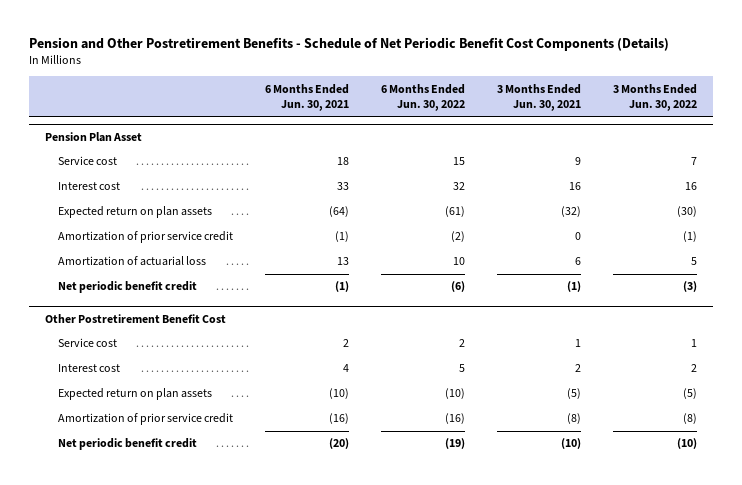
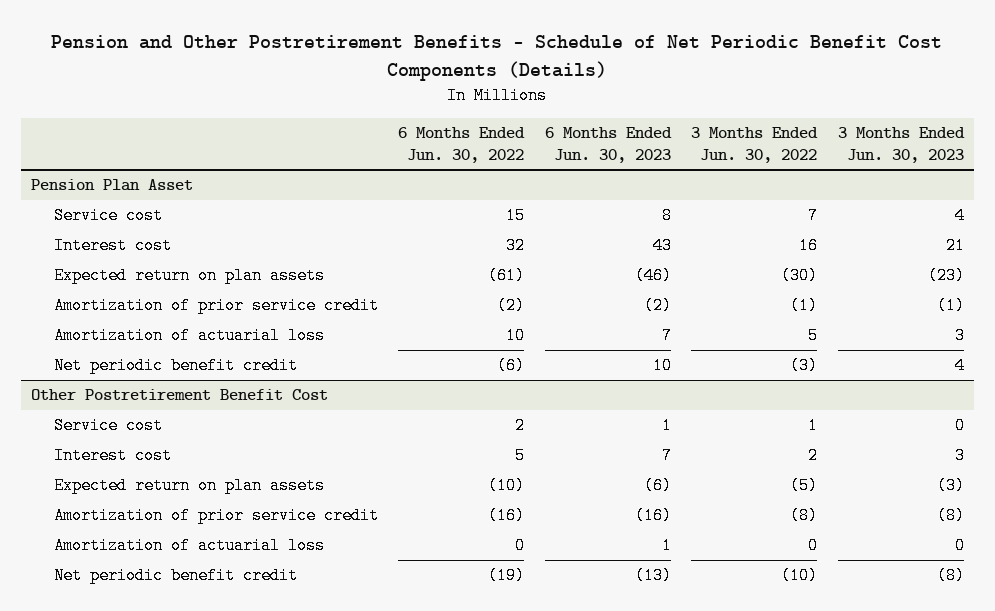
- | 6 Months Ended Jun. 30, 2021 | 6 Months Ended Jun. 30, 2022 | 3 Months Ended Jun. 30, 2021 | 3 Months Ended Jun. 30, 2022
+ | 6 Months Ended Jun. 30, 2022 | 6 Months Ended Jun. 30, 2023 | 3 Months Ended Jun. 30, 2022 | 3 Months Ended Jun. 30, 2023
@ Other Postretirement Benefit Cost
+ Amortization of actuarial loss | 0 | 1 | 0 | 0

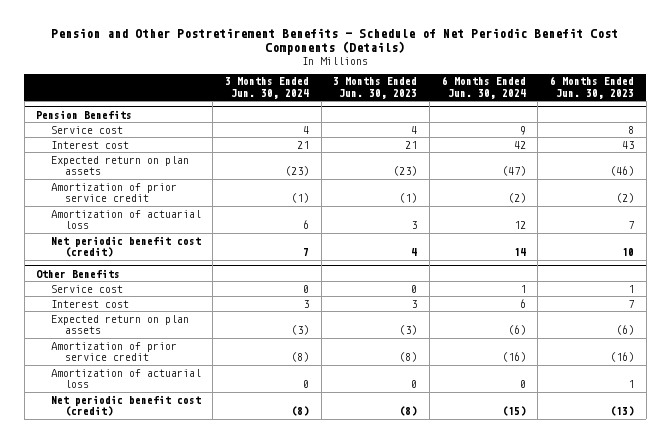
- | 6 Months Ended Jun. 30, 2022 | 6 Months Ended Jun. 30, 2023 | 3 Months Ended Jun. 30, 2022 | 3 Months Ended Jun. 30, 2023
+ | 3 Months Ended Jun. 30, 2024 | 3 Months Ended Jun. 30, 2023 | 6 Months Ended Jun. 30, 2024 | 6 Months Ended Jun. 30, 2023
- Pension Plan Asset
+ Pension Benefits
- Net periodic benefit credit | (6) | 10 | (3) | 4
- Other Postretirement Benefit Cost
+ Net periodic benefit cost (credit) | 7 | 4 | 14 | 10
+ Other Benefits
- Net periodic benefit credit | (19) | (13) | (10) | (8)
+ Net periodic benefit cost (credit) | (8) | (8) | (15) | (13)

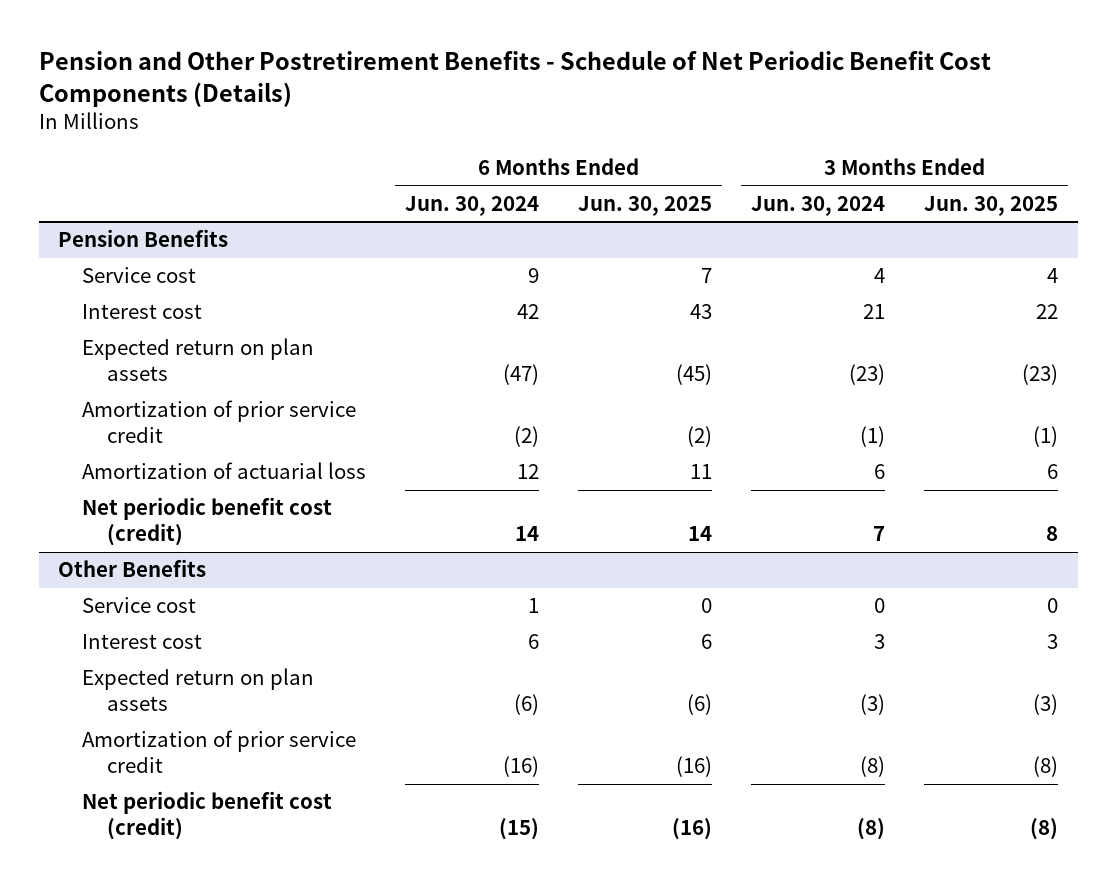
- | 3 Months Ended Jun. 30, 2024 | 3 Months Ended Jun. 30, 2023 | 6 Months Ended Jun. 30, 2024 | 6 Months Ended Jun. 30, 2023
+ | 6 Months Ended Jun. 30, 2024 | 6 Months Ended Jun. 30, 2025 | 3 Months Ended Jun. 30, 2024 | 3 Months Ended Jun. 30, 2025
@ Other Benefits
- Amortization of actuarial loss | 0 | 0 | 0 | 1

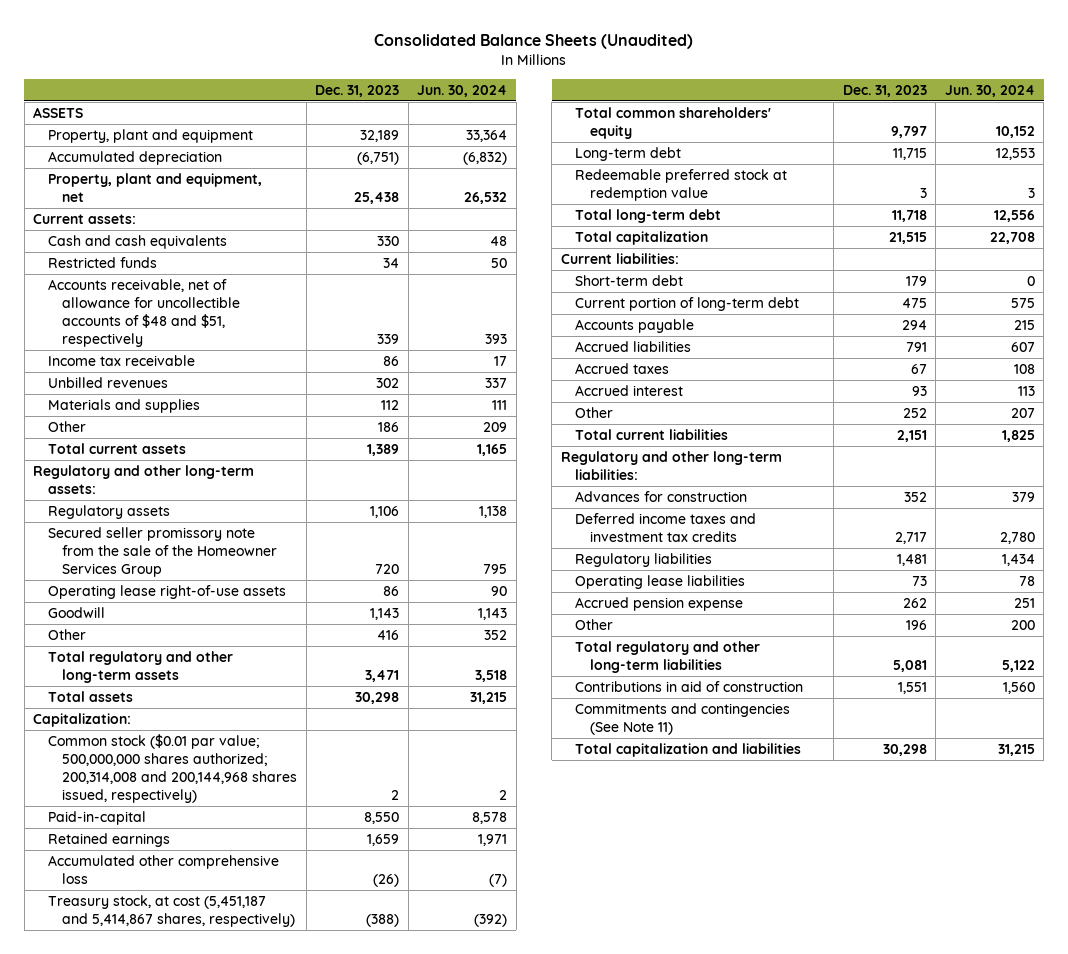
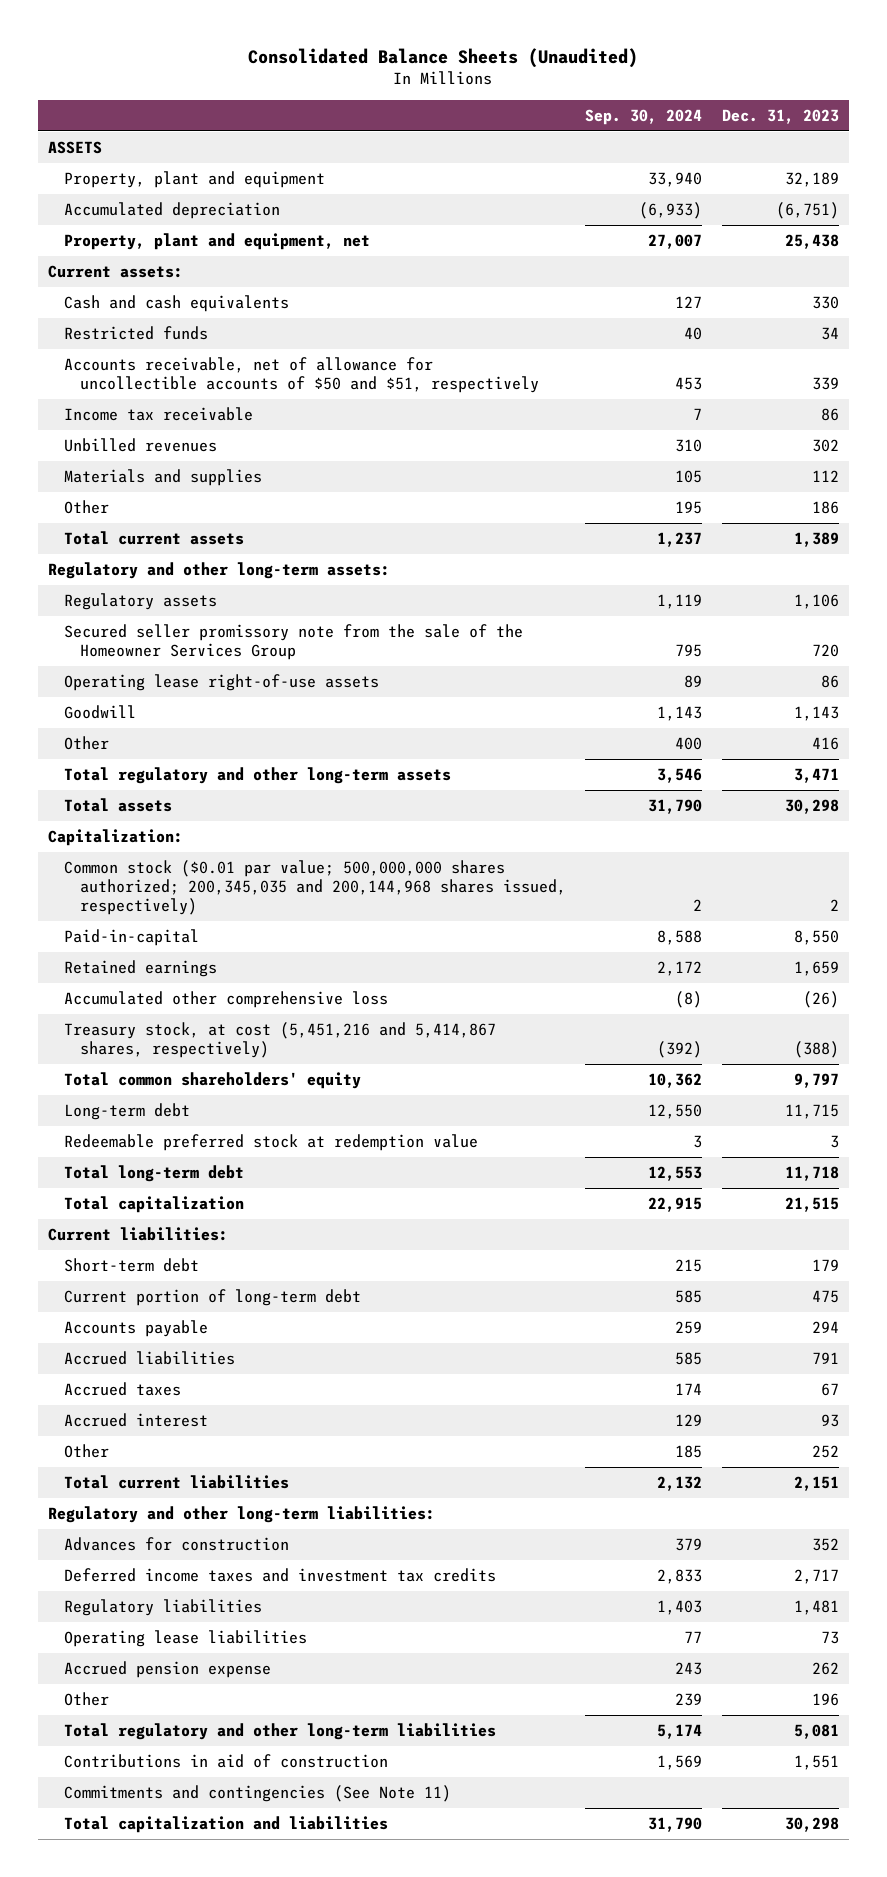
- | Dec. 31, 2023 | Jun. 30, 2024
+ | Sep. 30, 2024 | Dec. 31, 2023
- Accounts receivable, net of allowance for uncollectible accounts of $48 and $51, respectively | 339 | 393
+ Accounts receivable, net of allowance for uncollectible accounts of $50 and $51, respectively | 453 | 339
- Common stock ($0.01 par value; 500,000,000 shares authorized; 200,314,008 and 200,144,968 shares issued, respectively) | 2 | 2
+ Common stock ($0.01 par value; 500,000,000 shares authorized; 200,345,035 and 200,144,968 shares issued, respectively) | 2 | 2
- Treasury stock, at cost (5,451,187 and 5,414,867 shares, respectively) | (388) | (392)
+ Treasury stock, at cost (5,451,216 and 5,414,867 shares, respectively) | (392) | (388)

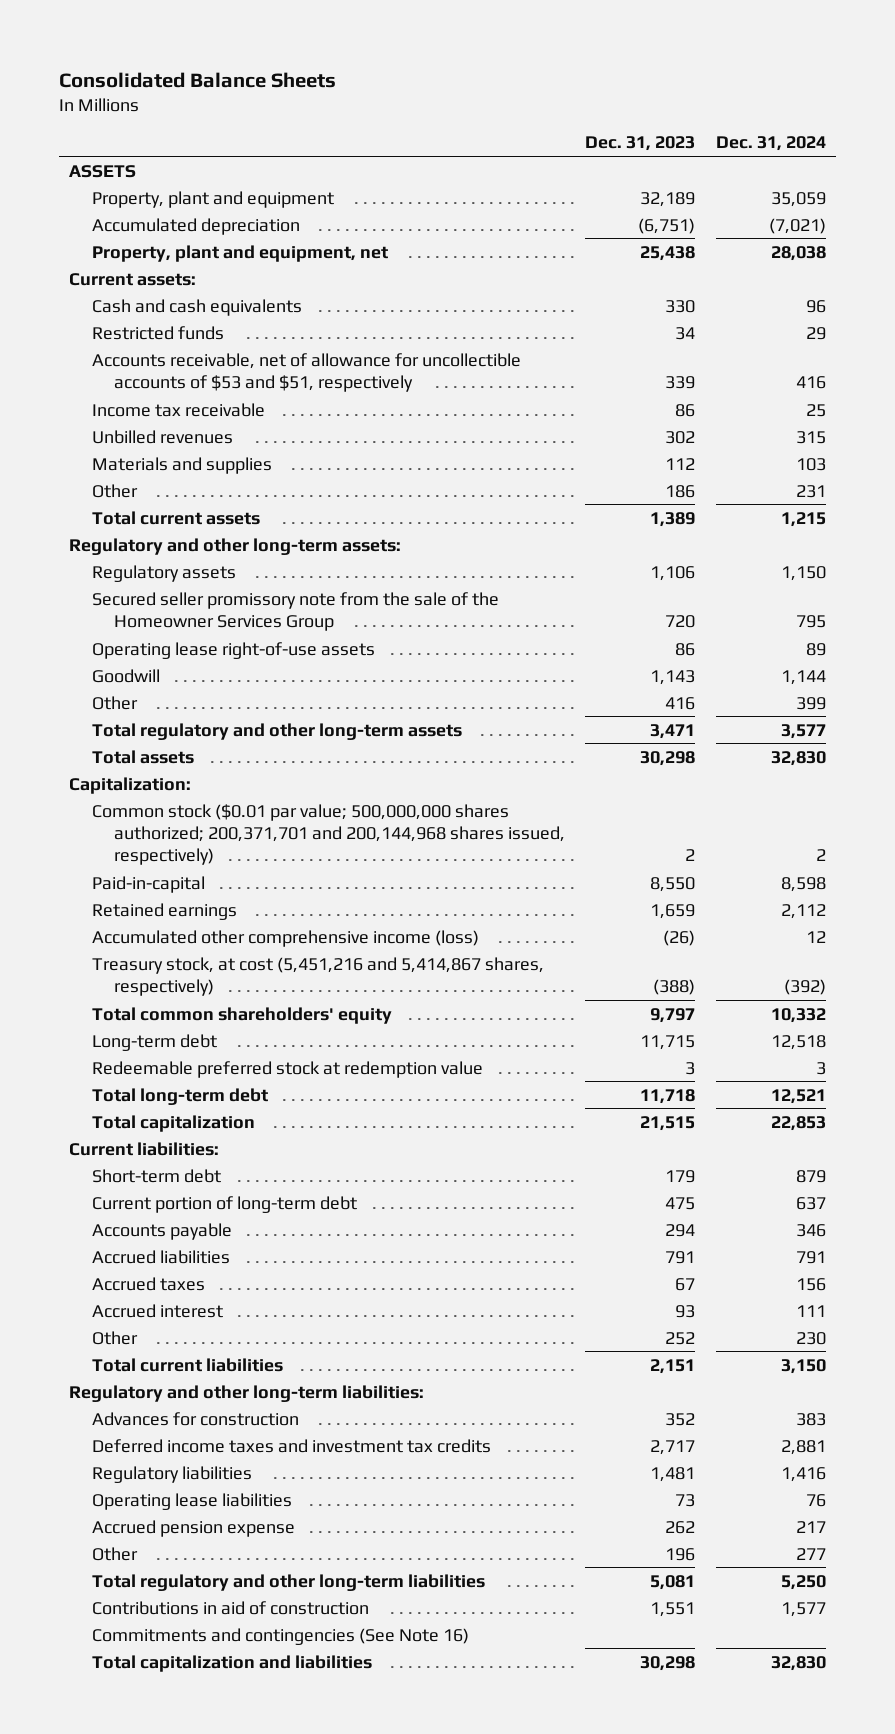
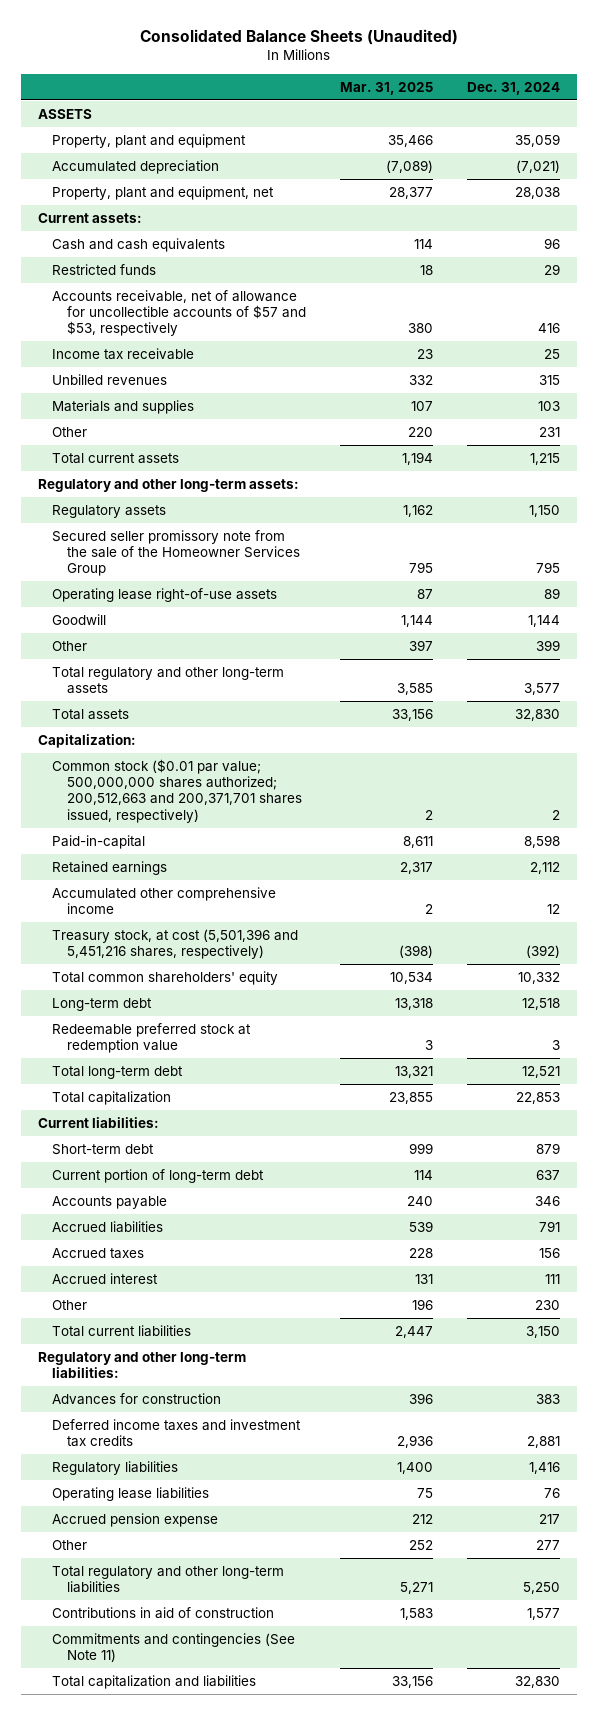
- Consolidated Balance Sheets
+ Consolidated Balance Sheets (Unaudited)
- | Dec. 31, 2023 | Dec. 31, 2024
+ | Mar. 31, 2025 | Dec. 31, 2024
- Accounts receivable, net of allowance for uncollectible accounts of $53 and $51, respectively | 339 | 416
+ Accounts receivable, net of allowance for uncollectible accounts of $57 and $53, respectively | 380 | 416
- Common stock ($0.01 par value; 500,000,000 shares authorized; 200,371,701 and 200,144,968 shares issued, respectively) | 2 | 2
+ Common stock ($0.01 par value; 500,000,000 shares authorized; 200,512,663 and 200,371,701 shares issued, respectively) | 2 | 2
- Accumulated other comprehensive income (loss) | (26) | 12
- Treasury stock, at cost (5,451,216 and 5,414,867 shares, respectively) | (388) | (392)
+ Accumulated other comprehensive income | 2 | 12
+ Treasury stock, at cost (5,501,396 and 5,451,216 shares, respectively) | (398) | (392)
- Commitments and contingencies (See Note 16)
+ Commitments and contingencies (See Note 11)

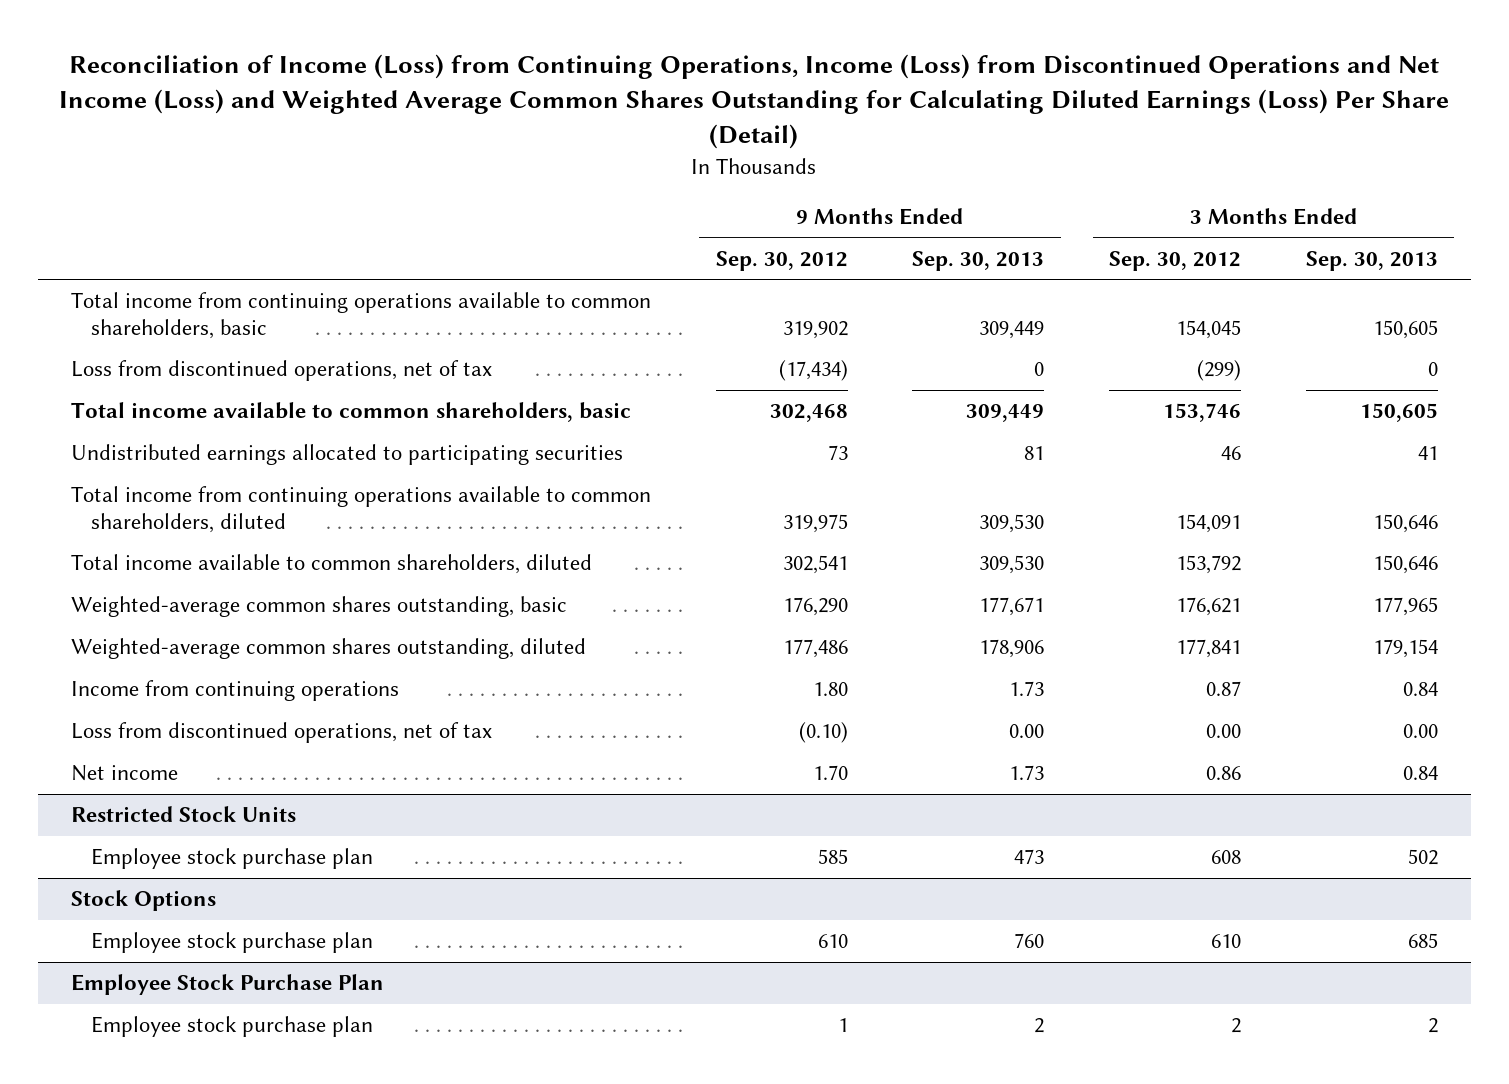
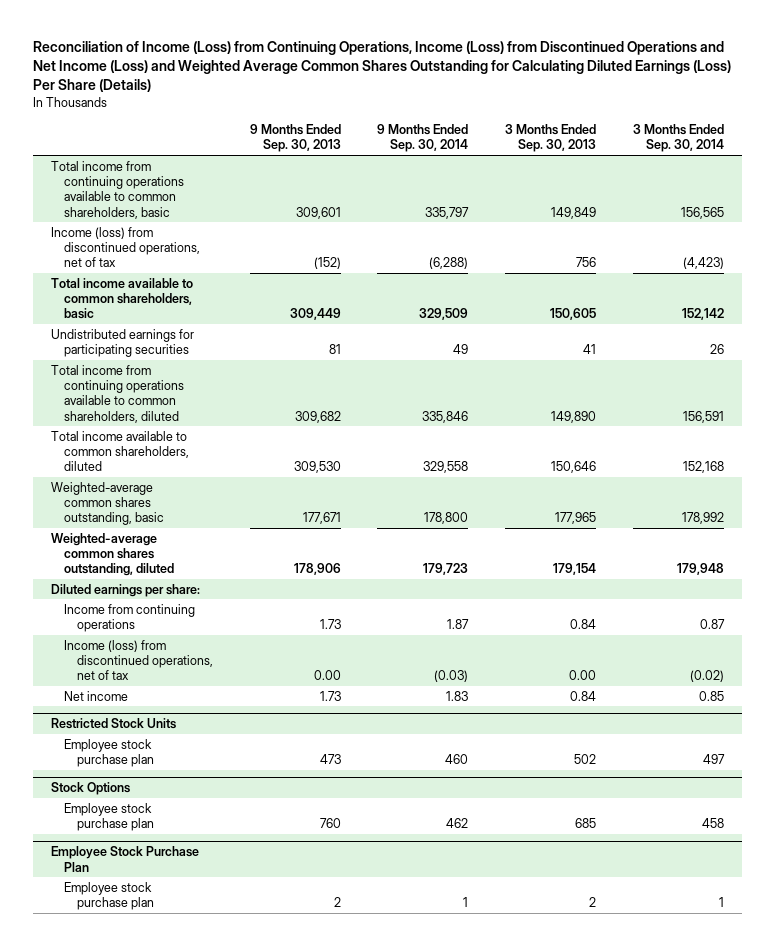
- Reconciliation of Income (Loss) from Continuing Operations, Income (Loss) from Discontinued Operations and Net Income (Loss) and Weighted Average Common Shares Outstanding for Calculating Diluted Earnings (Loss) Per Share (Detail)
+ Reconciliation of Income (Loss) from Continuing Operations, Income (Loss) from Discontinued Operations and Net Income (Loss) and Weighted Average Common Shares Outstanding for Calculating Diluted Earnings (Loss) Per Share (Details)
- | 9 Months Ended Sep. 30, 2012 | 9 Months Ended Sep. 30, 2013 | 3 Months Ended Sep. 30, 2012 | 3 Months Ended Sep. 30, 2013
+ | 9 Months Ended Sep. 30, 2013 | 9 Months Ended Sep. 30, 2014 | 3 Months Ended Sep. 30, 2013 | 3 Months Ended Sep. 30, 2014
- Total income from continuing operations available to common shareholders, basic | 319,902 | 309,449 | 154,045 | 150,605
- Loss from discontinued operations, net of tax | (17,434) | 0 | (299) | 0
+ Total income from continuing operations available to common shareholders, basic | 309,601 | 335,797 | 149,849 | 156,565
+ Income (loss) from discontinued operations, net of tax | (152) | (6,288) | 756 | (4,423)
- Undistributed earnings allocated to participating securities | 73 | 81 | 46 | 41
- Total income from continuing operations available to common shareholders, diluted | 319,975 | 309,530 | 154,091 | 150,646
+ Undistributed earnings for participating securities | 81 | 49 | 41 | 26
+ Total income from continuing operations available to common shareholders, diluted | 309,682 | 335,846 | 149,890 | 156,591
+ Diluted earnings per share:
- Loss from discontinued operations, net of tax | (0.10) | 0.00 | 0.00 | 0.00
+ Income (loss) from discontinued operations, net of tax | 0.00 | (0.03) | 0.00 | (0.02)

